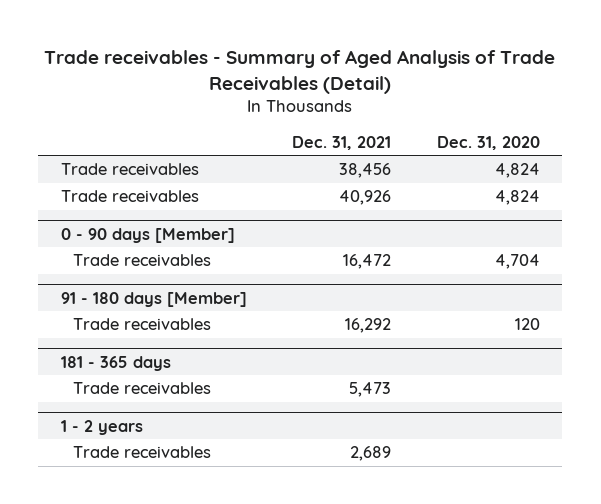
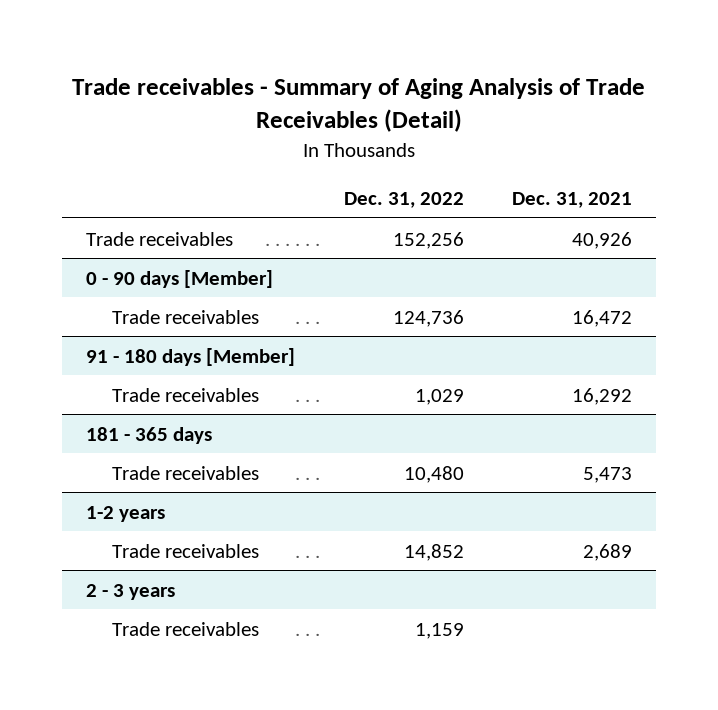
- Trade receivables - Summary of Aged Analysis of Trade Receivables (Detail)
+ Trade receivables - Summary of Aging Analysis of Trade Receivables (Detail)
- | Dec. 31, 2021 | Dec. 31, 2020
+ | Dec. 31, 2022 | Dec. 31, 2021
- Trade receivables | 38,456 | 4,824
- 1 - 2 years
+ 1-2 years
+ 2 - 3 years
+ Trade receivables | 1,159 |

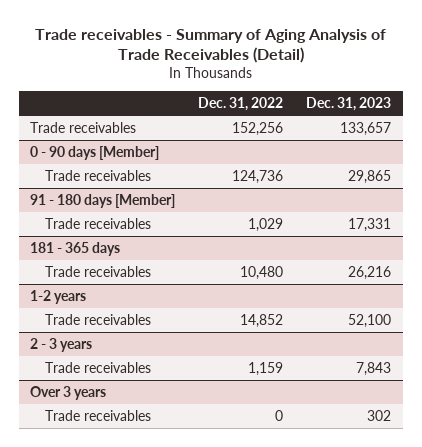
- | Dec. 31, 2022 | Dec. 31, 2021
+ | Dec. 31, 2022 | Dec. 31, 2023
+ Over 3 years
+ Trade receivables | 0 | 302

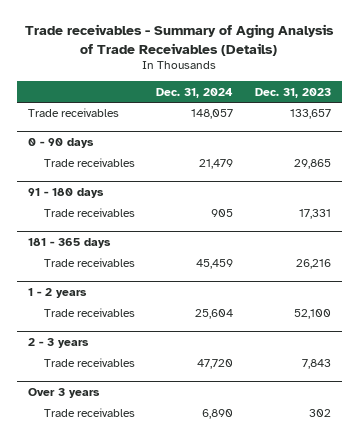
- Trade receivables - Summary of Aging Analysis of Trade Receivables (Detail)
+ Trade receivables - Summary of Aging Analysis of Trade Receivables (Details)
- | Dec. 31, 2022 | Dec. 31, 2023
+ | Dec. 31, 2024 | Dec. 31, 2023
- 0 - 90 days [Member]
+ 0 - 90 days
- 91 - 180 days [Member]
+ 91 - 180 days
- 1-2 years
+ 1 - 2 years

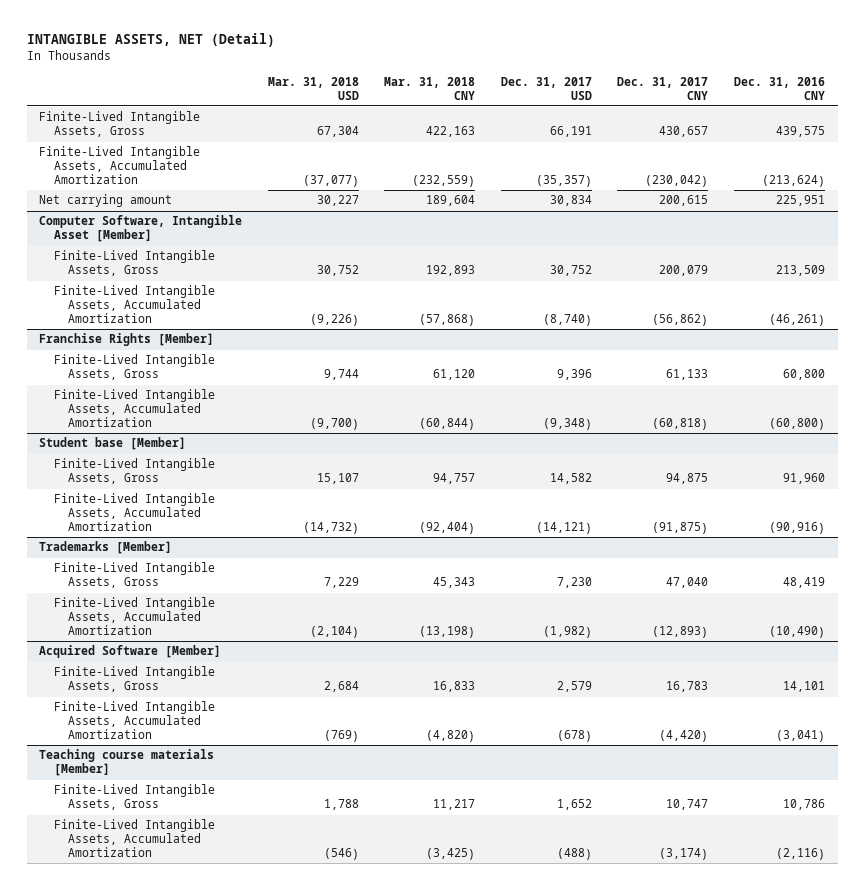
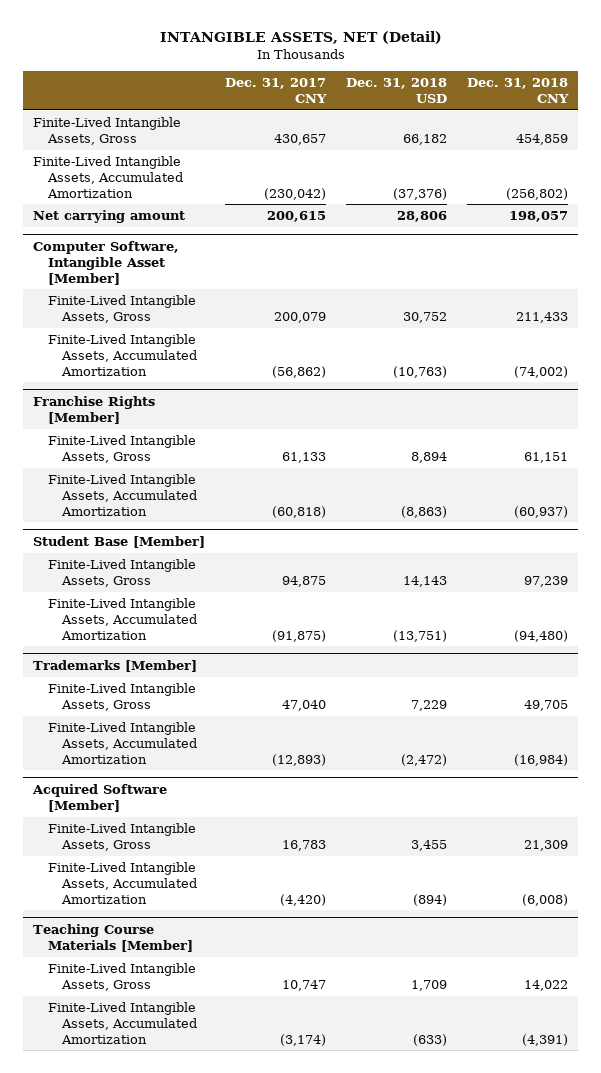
- | Mar. 31, 2018 USD | Mar. 31, 2018 CNY | Dec. 31, 2017 USD | Dec. 31, 2017 CNY | Dec. 31, 2016 CNY
+ | Dec. 31, 2017 CNY | Dec. 31, 2018 USD | Dec. 31, 2018 CNY
- Student base [Member]
+ Student Base [Member]
- Teaching course materials [Member]
+ Teaching Course Materials [Member]

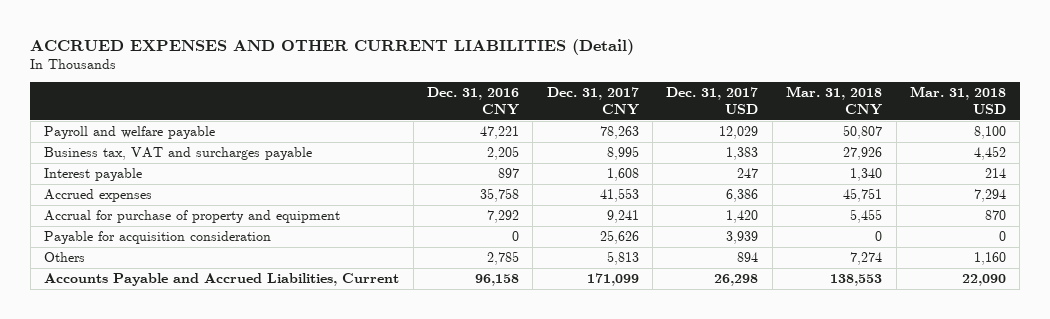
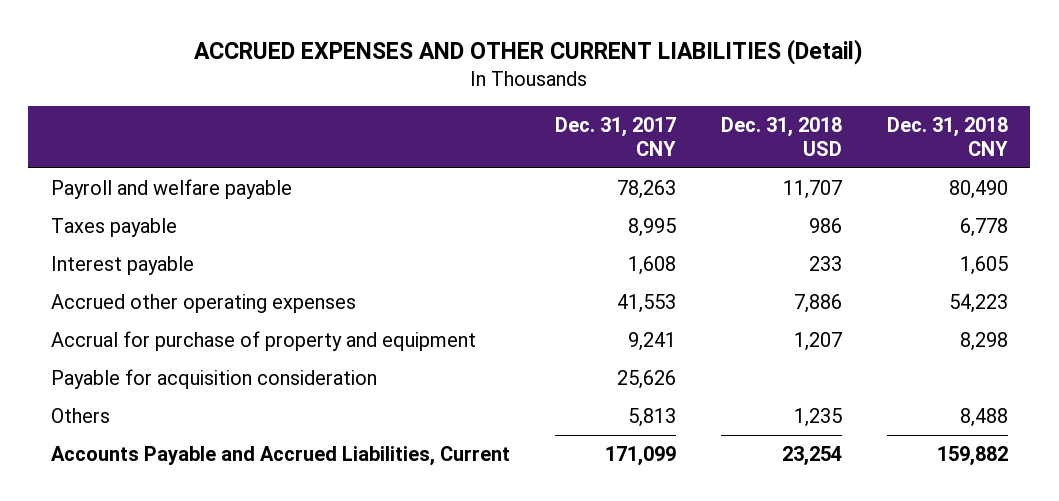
- | Dec. 31, 2016 CNY | Dec. 31, 2017 CNY | Dec. 31, 2017 USD | Mar. 31, 2018 CNY | Mar. 31, 2018 USD
+ | Dec. 31, 2017 CNY | Dec. 31, 2018 USD | Dec. 31, 2018 CNY
- Business tax, VAT and surcharges payable | 2,205 | 8,995 | 1,383 | 27,926 | 4,452
+ Taxes payable | 8,995 | 986 | 6,778
- Accrued expenses | 35,758 | 41,553 | 6,386 | 45,751 | 7,294
+ Accrued other operating expenses | 41,553 | 7,886 | 54,223

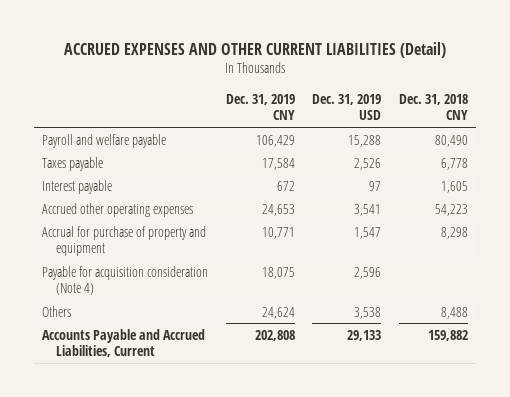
- | Dec. 31, 2017 CNY | Dec. 31, 2018 USD | Dec. 31, 2018 CNY
+ | Dec. 31, 2019 CNY | Dec. 31, 2019 USD | Dec. 31, 2018 CNY
- Payable for acquisition consideration | 25,626 | |
+ Payable for acquisition consideration (Note 4) | 18,075 | 2,596 |

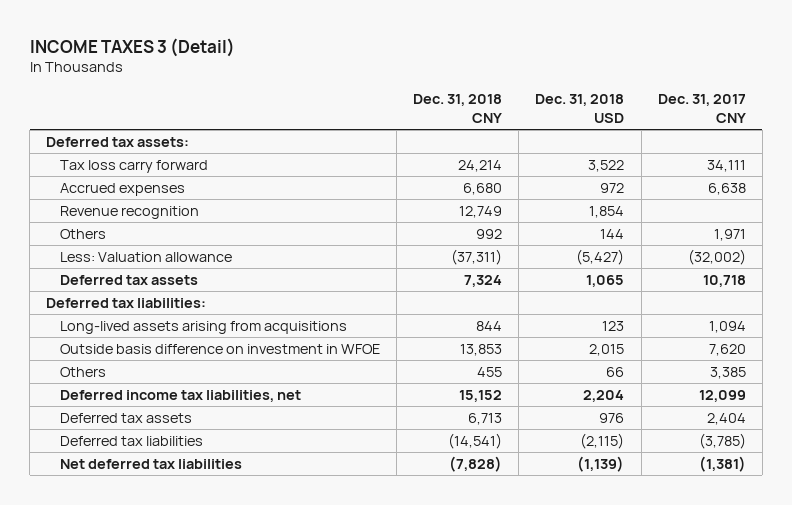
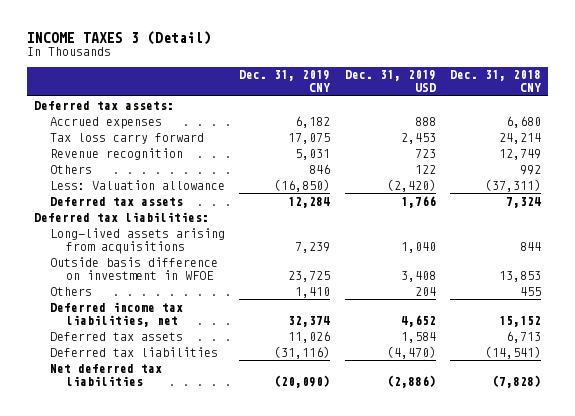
- | Dec. 31, 2018 CNY | Dec. 31, 2018 USD | Dec. 31, 2017 CNY
+ | Dec. 31, 2019 CNY | Dec. 31, 2019 USD | Dec. 31, 2018 CNY
moved down: Tax loss carry forward | 17,075 | 2,453 | 24,214

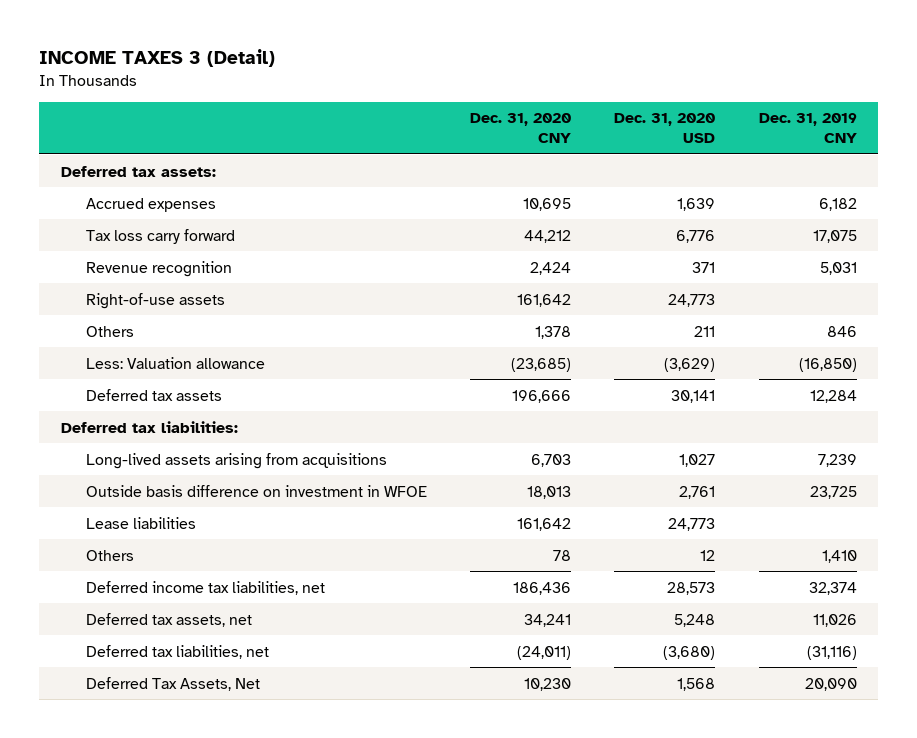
- | Dec. 31, 2019 CNY | Dec. 31, 2019 USD | Dec. 31, 2018 CNY
+ | Dec. 31, 2020 CNY | Dec. 31, 2020 USD | Dec. 31, 2019 CNY
+ Right-of-use assets | 161,642 | 24,773 |
+ Lease liabilities | 161,642 | 24,773 |
- Deferred tax assets | 11,026 | 1,584 | 6,713
- Deferred tax liabilities | (31,116) | (4,470) | (14,541)
- Net deferred tax liabilities | (20,090) | (2,886) | (7,828)
+ Deferred tax assets, net | 34,241 | 5,248 | 11,026
+ Deferred tax liabilities, net | (24,011) | (3,680) | (31,116)
+ Deferred Tax Assets, Net | 10,230 | 1,568 | 20,090

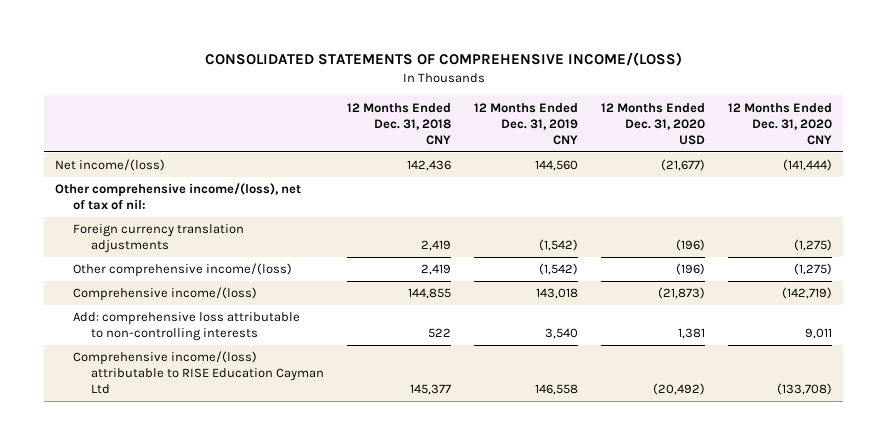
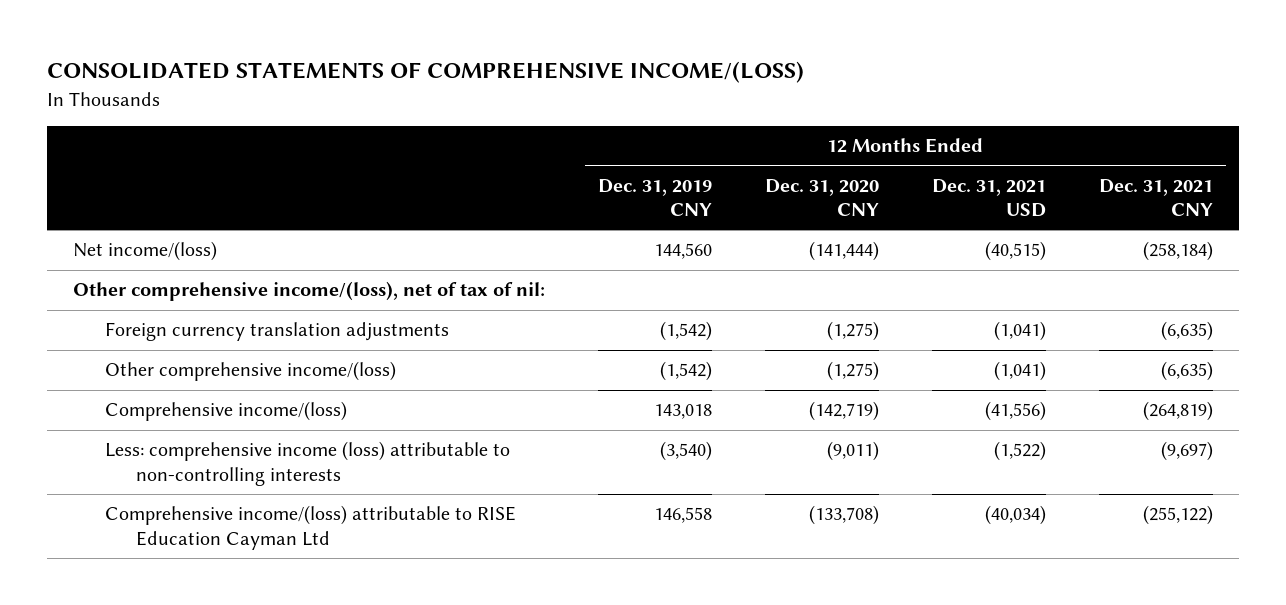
- | 12 Months Ended Dec. 31, 2018 CNY | 12 Months Ended Dec. 31, 2019 CNY | 12 Months Ended Dec. 31, 2020 USD | 12 Months Ended Dec. 31, 2020 CNY
+ | 12 Months Ended Dec. 31, 2019 CNY | 12 Months Ended Dec. 31, 2020 CNY | 12 Months Ended Dec. 31, 2021 USD | 12 Months Ended Dec. 31, 2021 CNY
- Add: comprehensive loss attributable to non-controlling interests | 522 | 3,540 | 1,381 | 9,011
+ Less: comprehensive income (loss) attributable to non-controlling interests | (3,540) | (9,011) | (1,522) | (9,697)

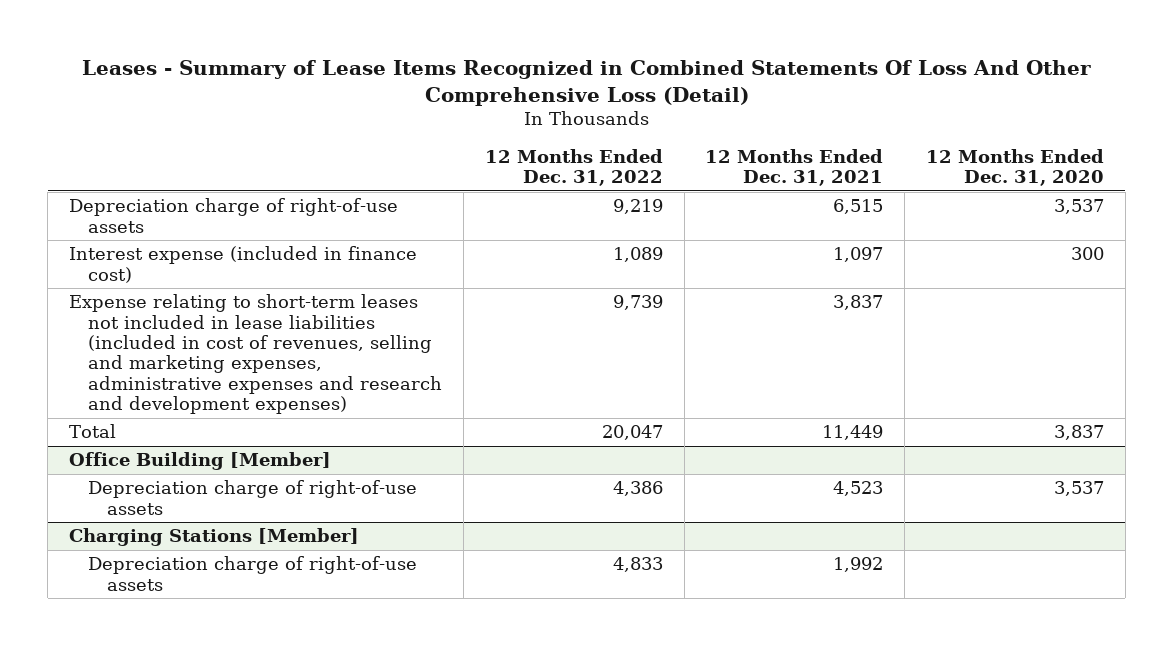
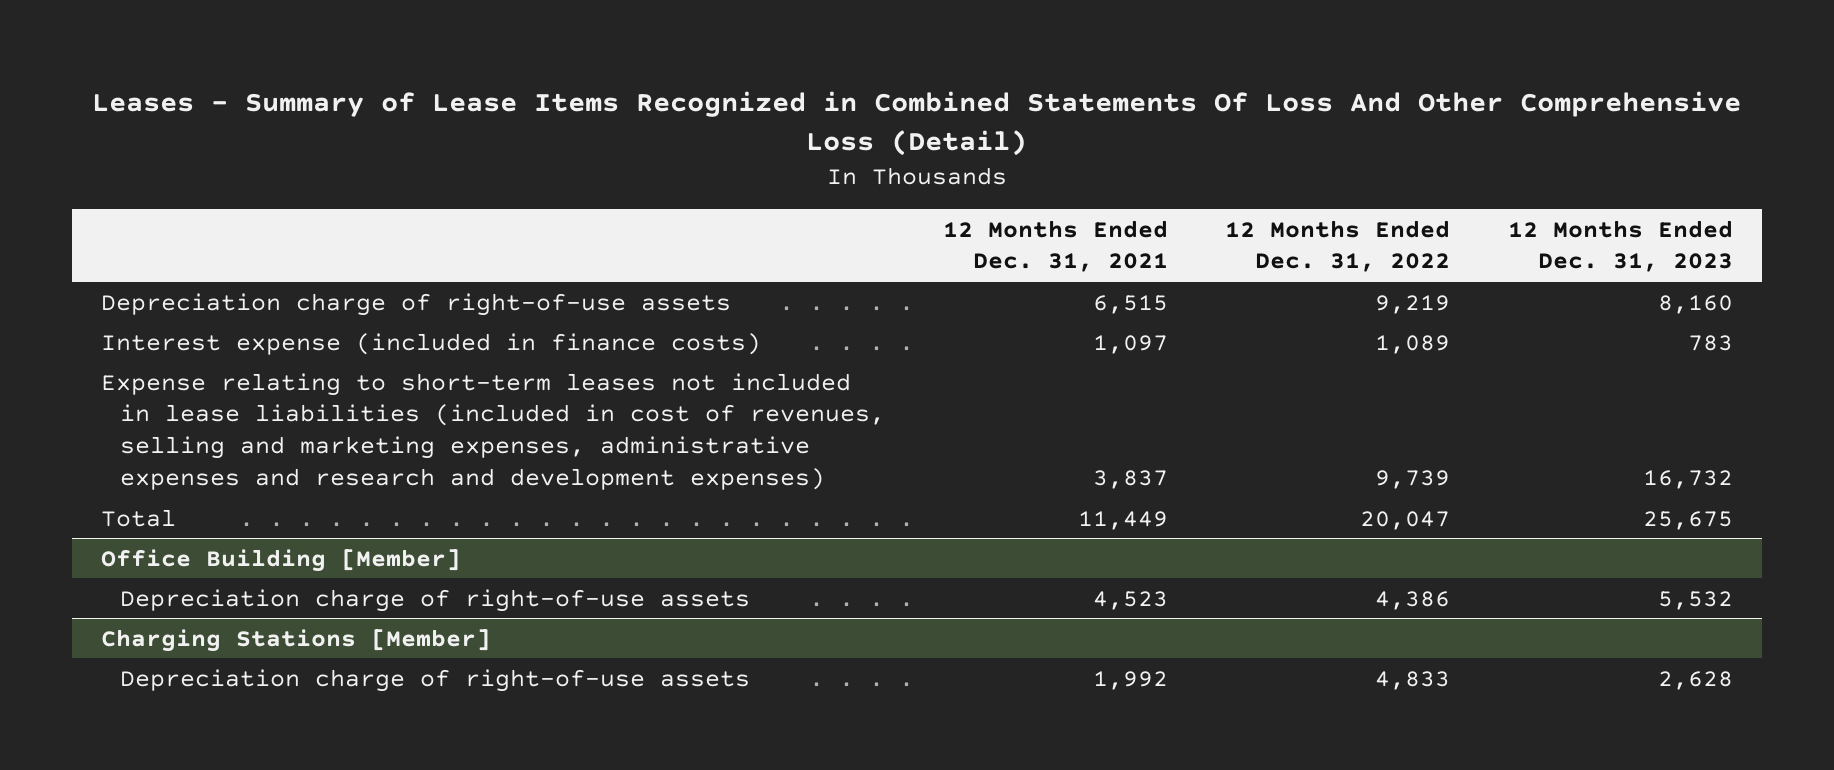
- | 12 Months Ended Dec. 31, 2022 | 12 Months Ended Dec. 31, 2021 | 12 Months Ended Dec. 31, 2020
+ | 12 Months Ended Dec. 31, 2021 | 12 Months Ended Dec. 31, 2022 | 12 Months Ended Dec. 31, 2023
- Interest expense (included in finance cost) | 1,089 | 1,097 | 300
+ Interest expense (included in finance costs) | 1,097 | 1,089 | 783

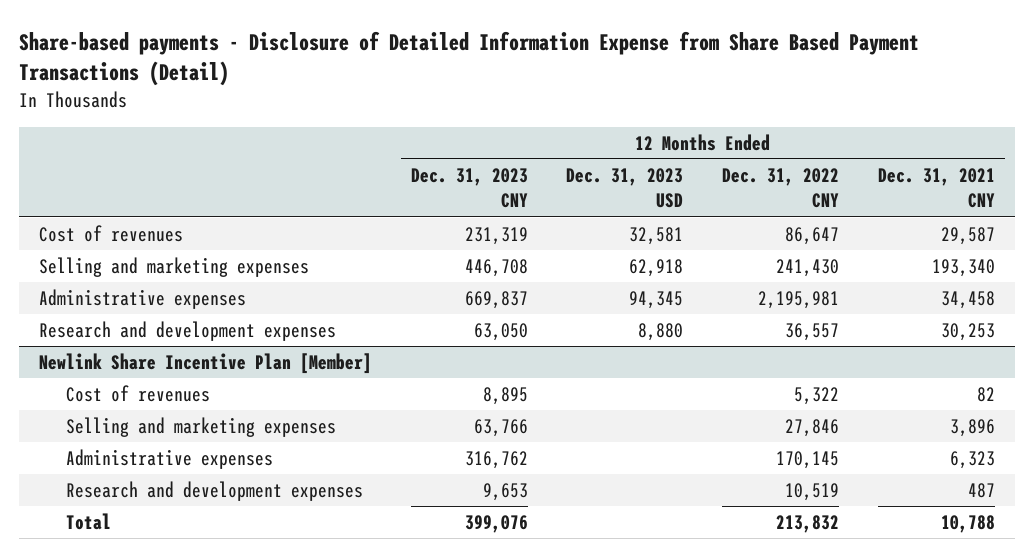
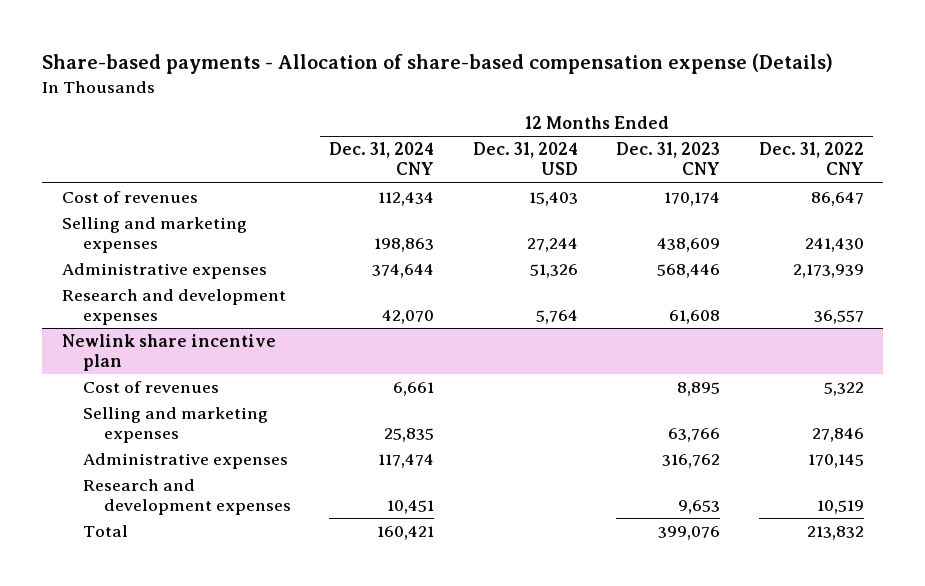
- Share-based payments - Disclosure of Detailed Information Expense from Share Based Payment Transactions (Detail)
+ Share-based payments - Allocation of share-based compensation expense (Details)
- | 12 Months Ended Dec. 31, 2023 CNY | 12 Months Ended Dec. 31, 2023 USD | 12 Months Ended Dec. 31, 2022 CNY | 12 Months Ended Dec. 31, 2021 CNY
+ | 12 Months Ended Dec. 31, 2024 CNY | 12 Months Ended Dec. 31, 2024 USD | 12 Months Ended Dec. 31, 2023 CNY | 12 Months Ended Dec. 31, 2022 CNY
- Cost of revenues | 231,319 | 32,581 | 86,647 | 29,587
- Selling and marketing expenses | 446,708 | 62,918 | 241,430 | 193,340
- Administrative expenses | 669,837 | 94,345 | 2,195,981 | 34,458
- Research and development expenses | 63,050 | 8,880 | 36,557 | 30,253
- Newlink Share Incentive Plan [Member]
+ Cost of revenues | 112,434 | 15,403 | 170,174 | 86,647
+ Selling and marketing expenses | 198,863 | 27,244 | 438,609 | 241,430
+ Administrative expenses | 374,644 | 51,326 | 568,446 | 2,173,939
+ Research and development expenses | 42,070 | 5,764 | 61,608 | 36,557
+ Newlink share incentive plan

